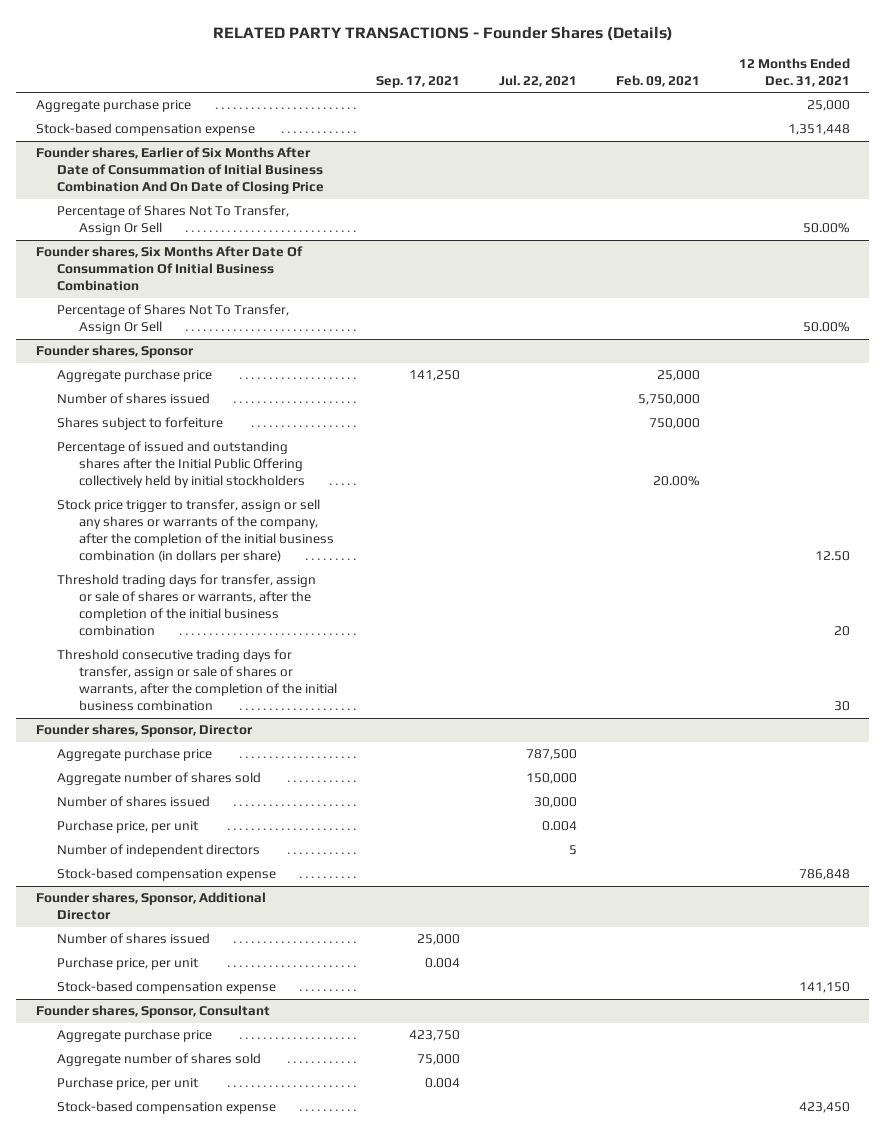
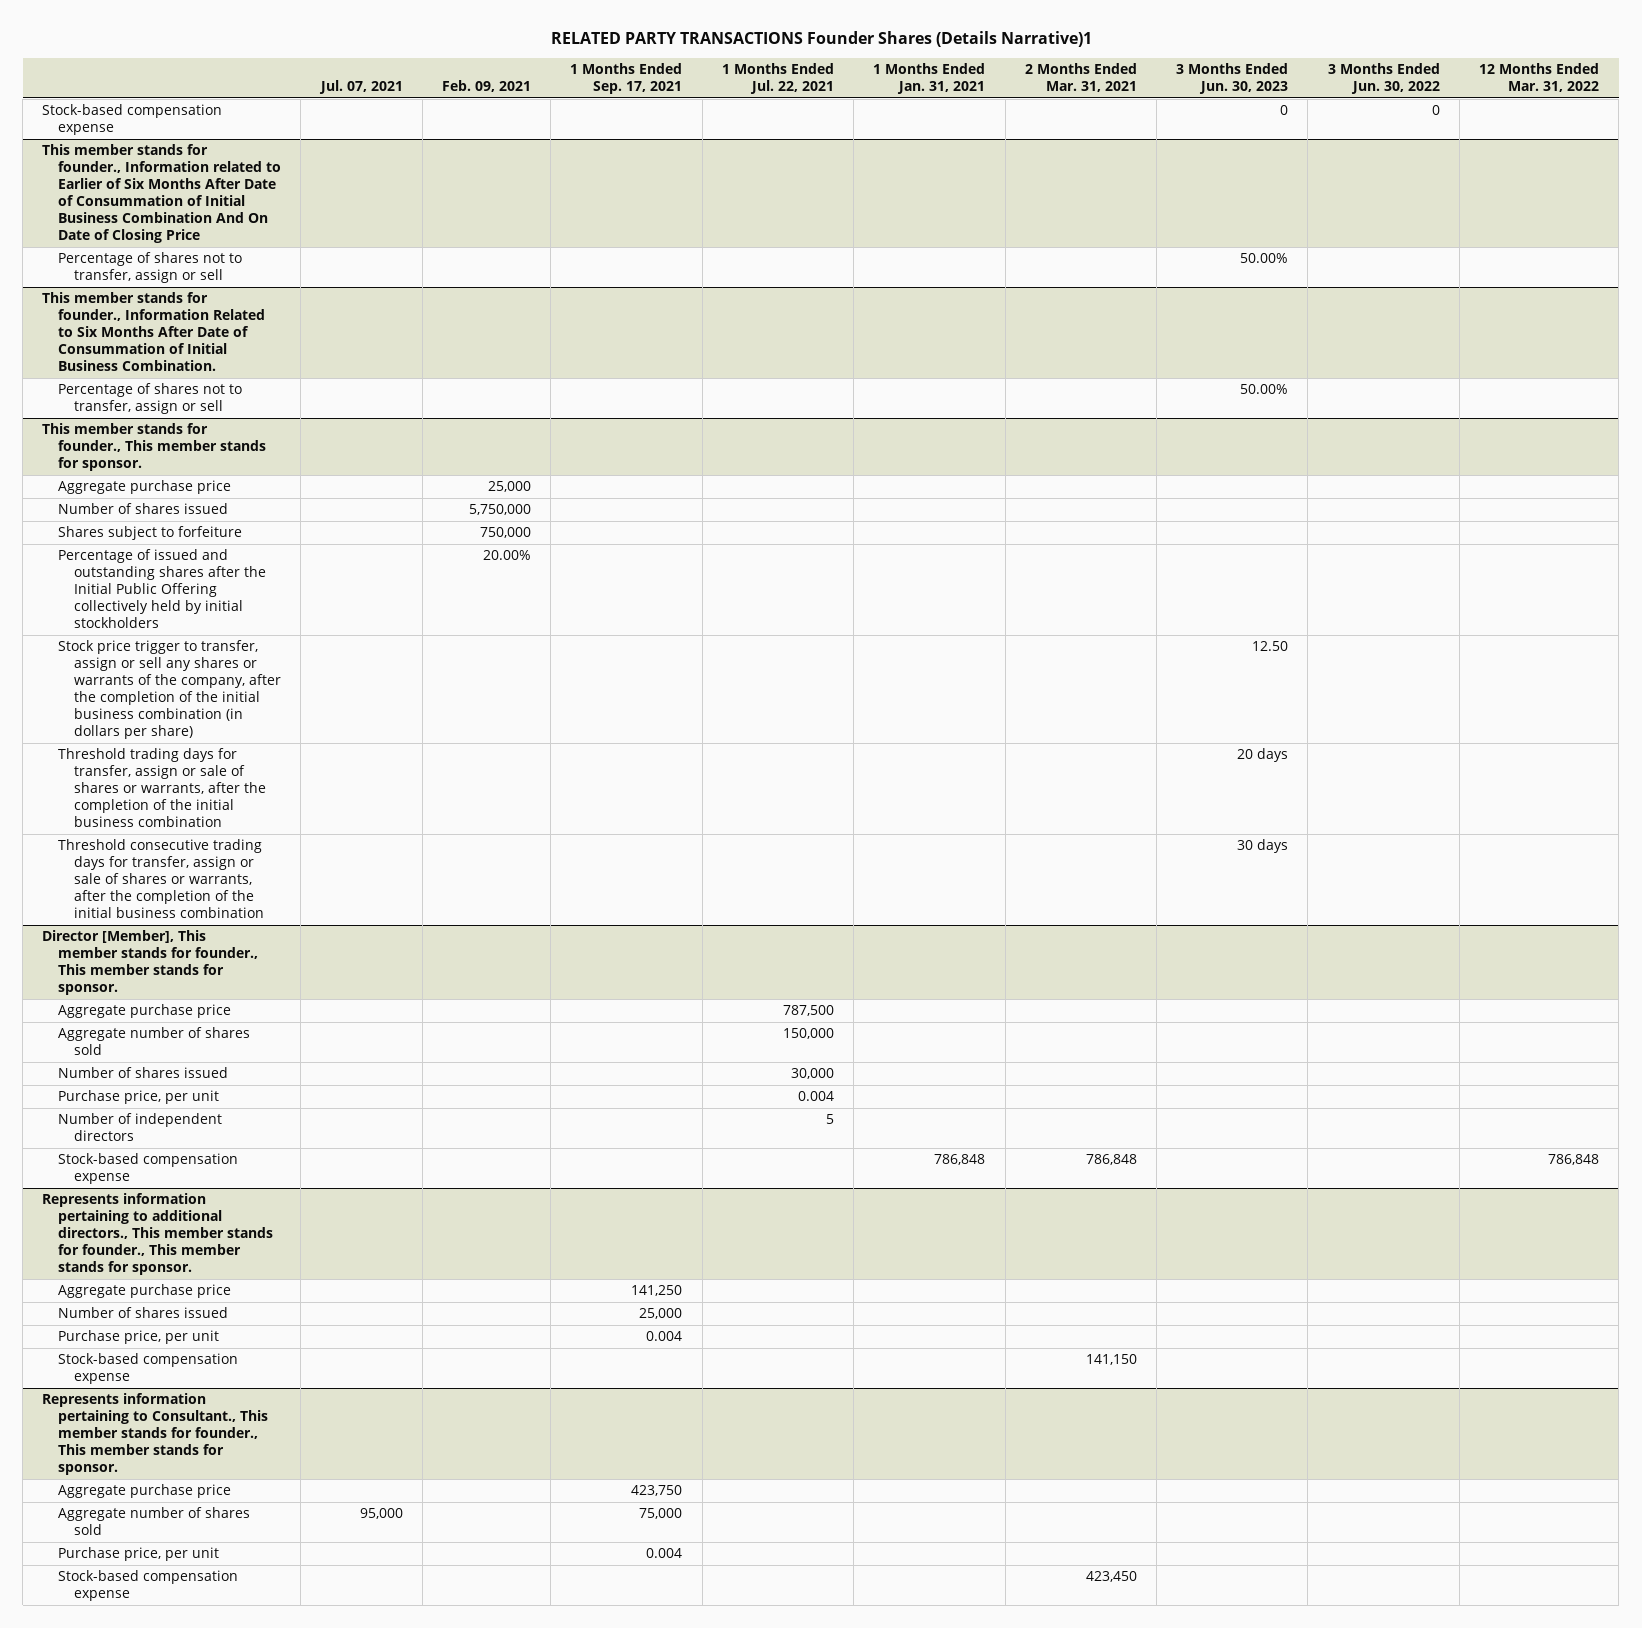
- RELATED PARTY TRANSACTIONS - Founder Shares (Details)
+ RELATED PARTY TRANSACTIONS Founder Shares (Details Narrative)1
- | Sep. 17, 2021 | Jul. 22, 2021 | Feb. 09, 2021 | 12 Months Ended Dec. 31, 2021
+ | Jul. 07, 2021 | Feb. 09, 2021 | 1 Months Ended Sep. 17, 2021 | 1 Months Ended Jul. 22, 2021 | 1 Months Ended Jan. 31, 2021 | 2 Months Ended Mar. 31, 2021 | 3 Months Ended Jun. 30, 2023 | 3 Months Ended Jun. 30, 2022 | 12 Months Ended Mar. 31, 2022
- Aggregate purchase price | | | | 25,000
- Founder shares, Earlier of Six Months After Date of Consummation of Initial Business Combination And On Date of Closing Price
- Percentage of Shares Not To Transfer, Assign Or Sell | | | | 50.00%
- Founder shares, Six Months After Date Of Consummation Of Initial Business Combination
- Percentage of Shares Not To Transfer, Assign Or Sell | | | | 50.00%
- Founder shares, Sponsor
+ This member stands for founder., Information related to Earlier of Six Months After Date of Consummation of Initial Business Combination And On Date of Closing Price
+ Percentage of shares not to transfer, assign or sell | | | | | | | 50.00% | |
+ This member stands for founder., Information Related to Six Months After Date of Consummation of Initial Business Combination.
+ Percentage of shares not to transfer, assign or sell | | | | | | | 50.00% | |
+ This member stands for founder., This member stands for sponsor.
- Founder shares, Sponsor, Director
- Aggregate purchase price | | 787,500 | |
- Aggregate number of shares sold | | 150,000 | |
- Number of shares issued | | 30,000 | |
- Purchase price, per unit | | 0.004 | |
- Number of independent directors | | 5 | |
- Stock-based compensation expense | | | | 786,848
- Founder shares, Sponsor, Additional Director
- Number of shares issued | 25,000 | | |
- Purchase price, per unit | 0.004 | | |
- Stock-based compensation expense | | | | 141,150
- Founder shares, Sponsor, Consultant
- Aggregate purchase price | 423,750 | | |
- Aggregate number of shares sold | 75,000 | | |
- Purchase price, per unit | 0.004 | | |
- Stock-based compensation expense | | | | 423,450
+ Director [Member], This member stands for founder., This member stands for sponsor.
+ Aggregate purchase price | | | | 787,500 | | | | |
+ Aggregate number of shares sold | | | | 150,000 | | | | |
+ Number of shares issued | | | | 30,000 | | | | |
+ Purchase price, per unit | | | | 0.004 | | | | |
+ Number of independent directors | | | | 5 | | | | |
+ Stock-based compensation expense | | | | | 786,848 | 786,848 | | | 786,848
+ Represents information pertaining to additional directors., This member stands for founder., This member stands for sponsor.
+ Aggregate purchase price | | | 141,250 | | | | | |
+ Number of shares issued | | | 25,000 | | | | | |
+ Purchase price, per unit | | | 0.004 | | | | | |
+ Stock-based compensation expense | | | | | | 141,150 | | |
+ Represents information pertaining to Consultant., This member stands for founder., This member stands for sponsor.
+ Aggregate purchase price | | | 423,750 | | | | | |
+ Aggregate number of shares sold | 95,000 | | 75,000 | | | | | |
+ Purchase price, per unit | | | 0.004 | | | | | |
+ Stock-based compensation expense | | | | | | 423,450 | | |

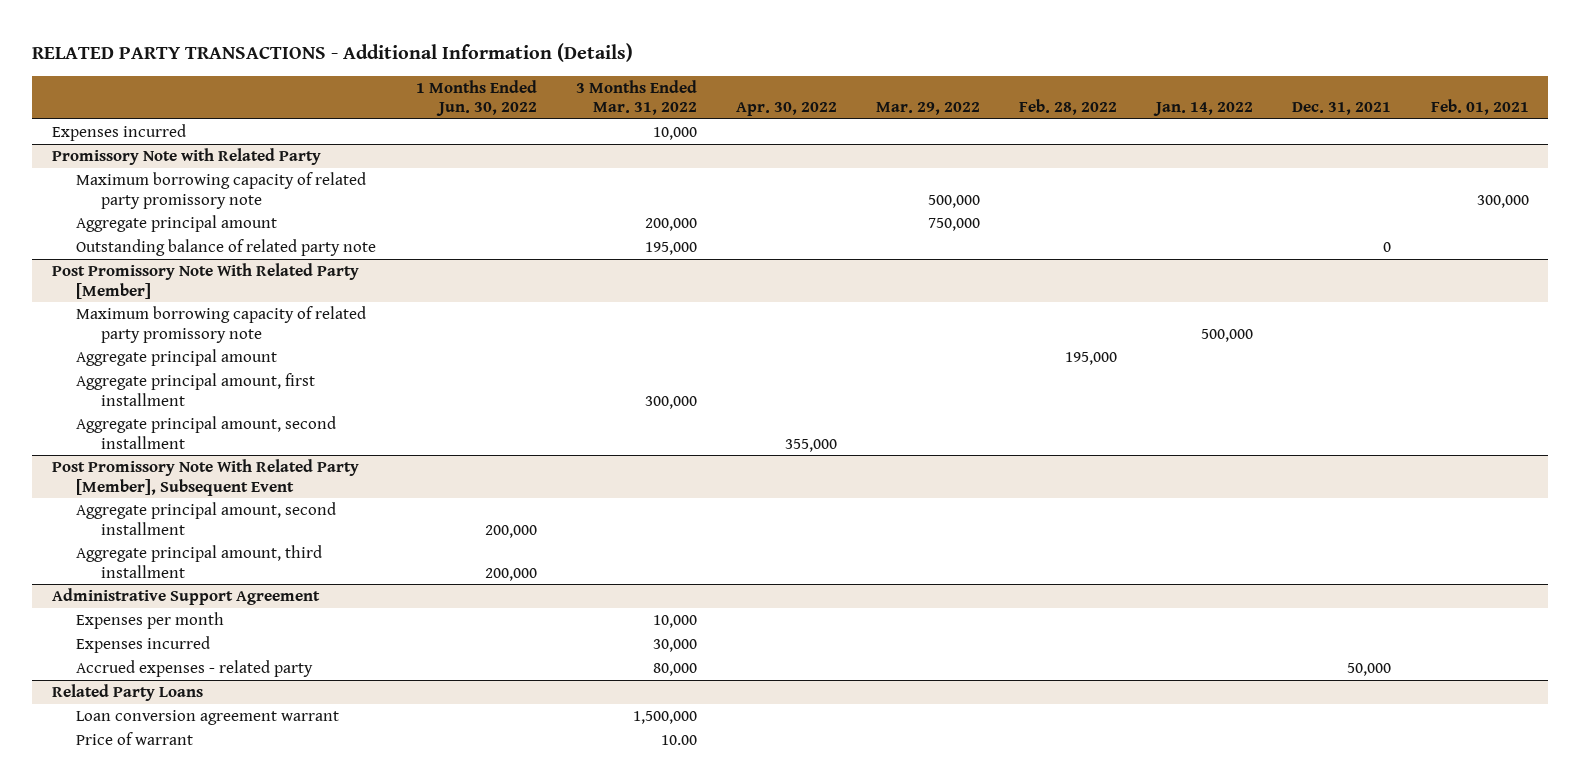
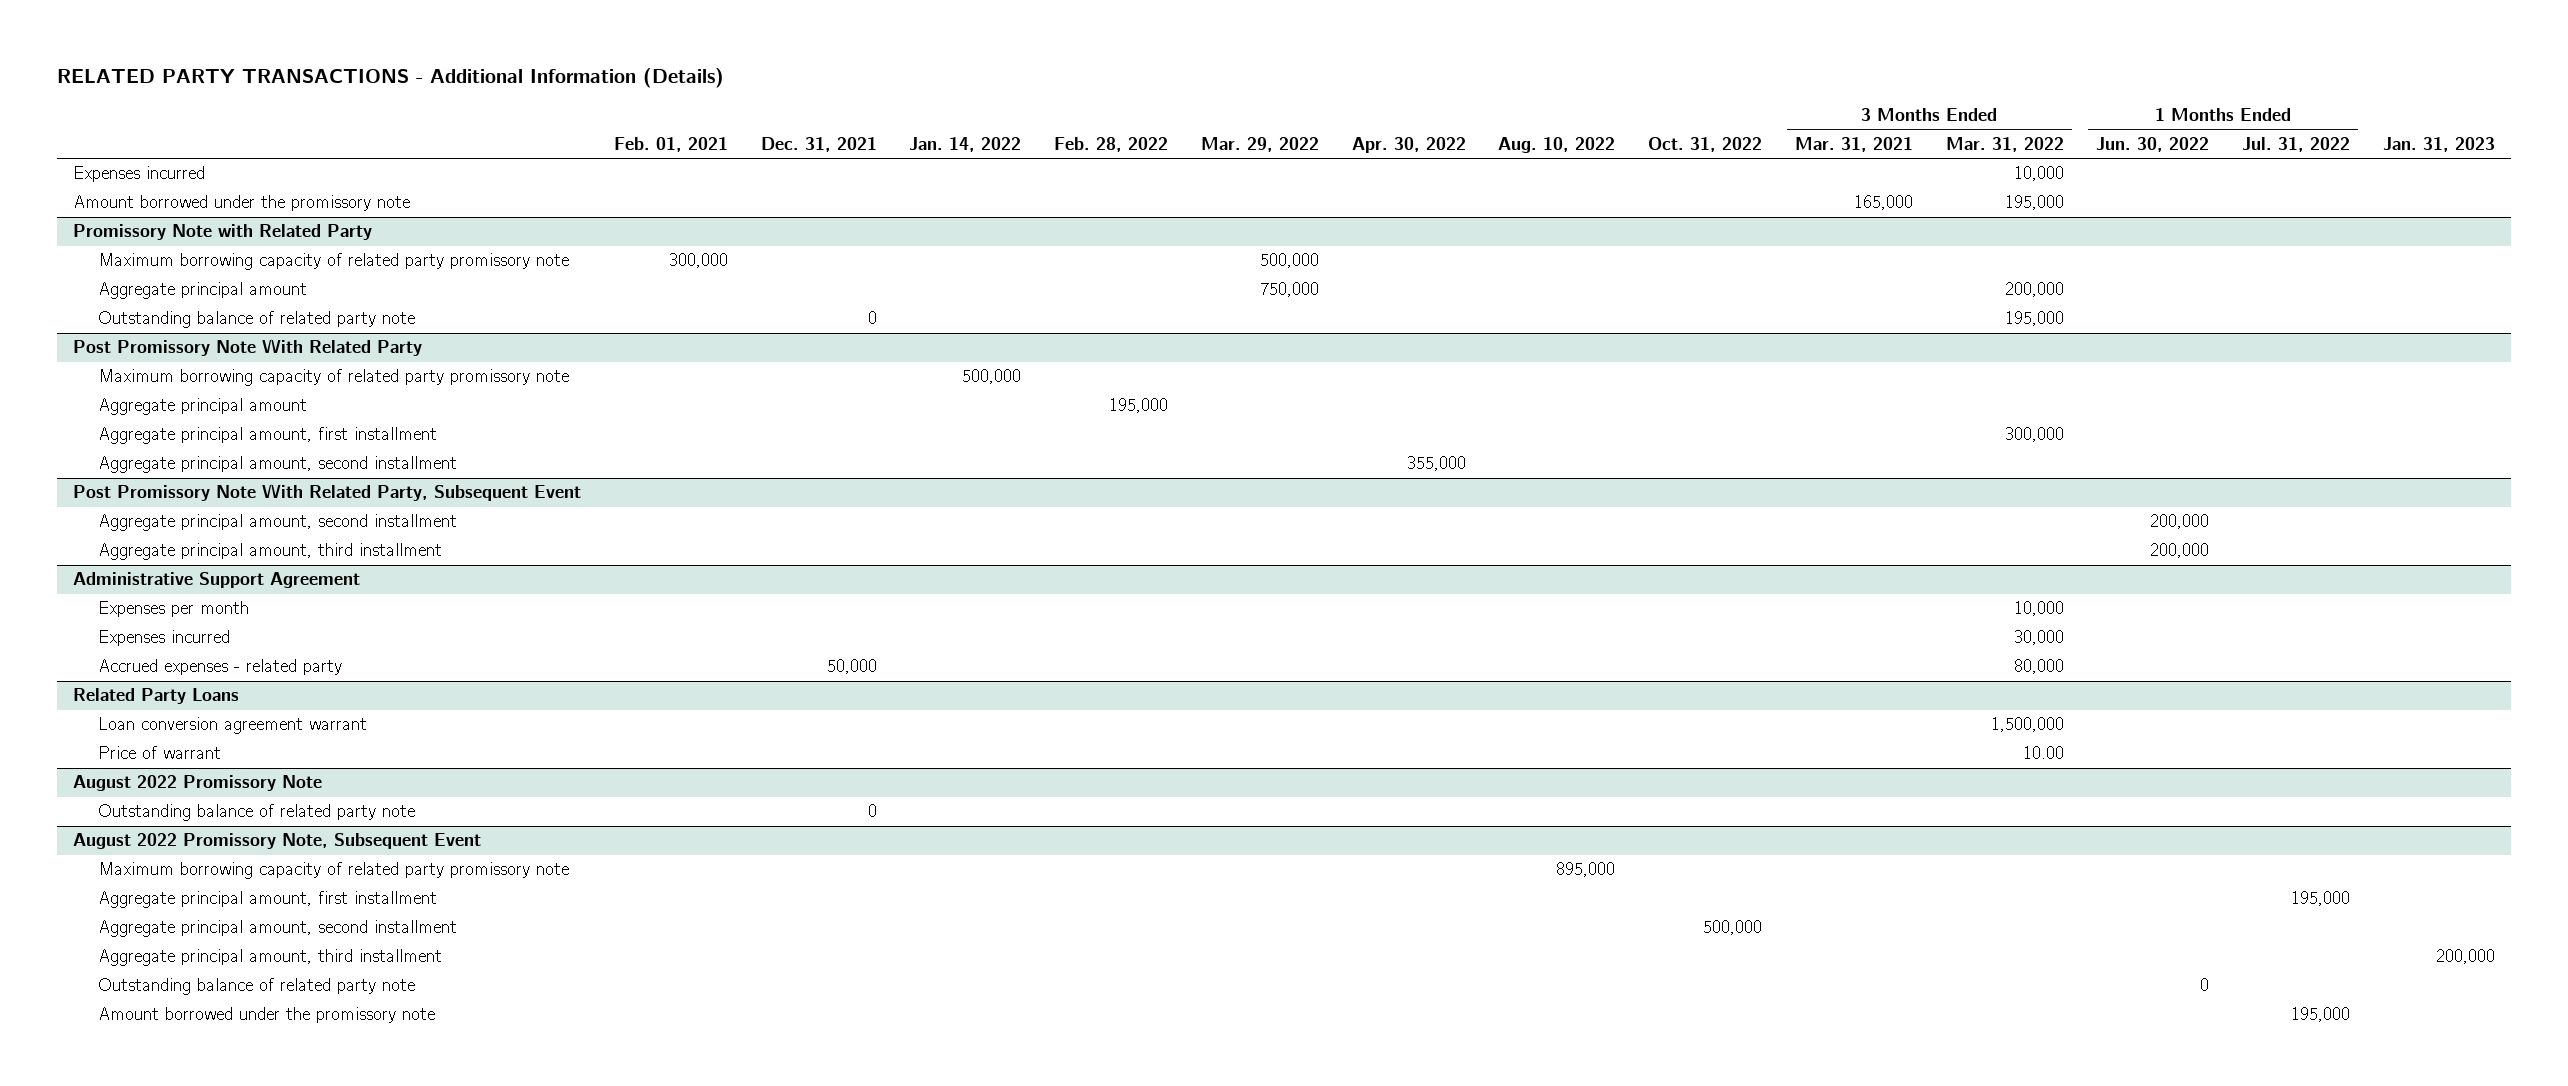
- | 1 Months Ended Jun. 30, 2022 | 3 Months Ended Mar. 31, 2022 | Apr. 30, 2022 | Mar. 29, 2022 | Feb. 28, 2022 | Jan. 14, 2022 | Dec. 31, 2021 | Feb. 01, 2021
+ | Feb. 01, 2021 | Dec. 31, 2021 | Jan. 14, 2022 | Feb. 28, 2022 | Mar. 29, 2022 | Apr. 30, 2022 | Aug. 10, 2022 | Oct. 31, 2022 | 3 Months Ended Mar. 31, 2021 | 3 Months Ended Mar. 31, 2022 | 1 Months Ended Jun. 30, 2022 | 1 Months Ended Jul. 31, 2022 | Jan. 31, 2023
+ Amount borrowed under the promissory note | | | | | | | | | 165,000 | 195,000 | | |
- Post Promissory Note With Related Party [Member]
+ Post Promissory Note With Related Party
- Post Promissory Note With Related Party [Member], Subsequent Event
+ Post Promissory Note With Related Party, Subsequent Event
+ August 2022 Promissory Note
+ Outstanding balance of related party note | | 0 | | | | | | | | | | |
+ August 2022 Promissory Note, Subsequent Event
+ Maximum borrowing capacity of related party promissory note | | | | | | | 895,000 | | | | | |
+ Aggregate principal amount, first installment | | | | | | | | | | | | 195,000 |
+ Aggregate principal amount, second installment | | | | | | | | 500,000 | | | | |
+ Aggregate principal amount, third installment | | | | | | | | | | | | | 200,000
+ Outstanding balance of related party note | | | | | | | | | | | 0 | |
+ Amount borrowed under the promissory note | | | | | | | | | | | | 195,000 |

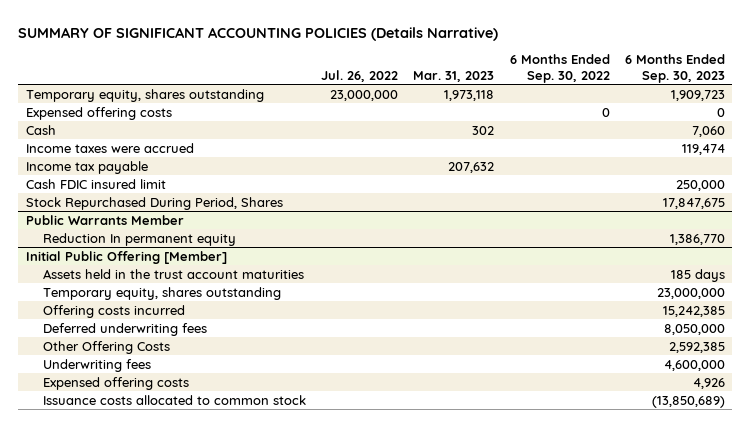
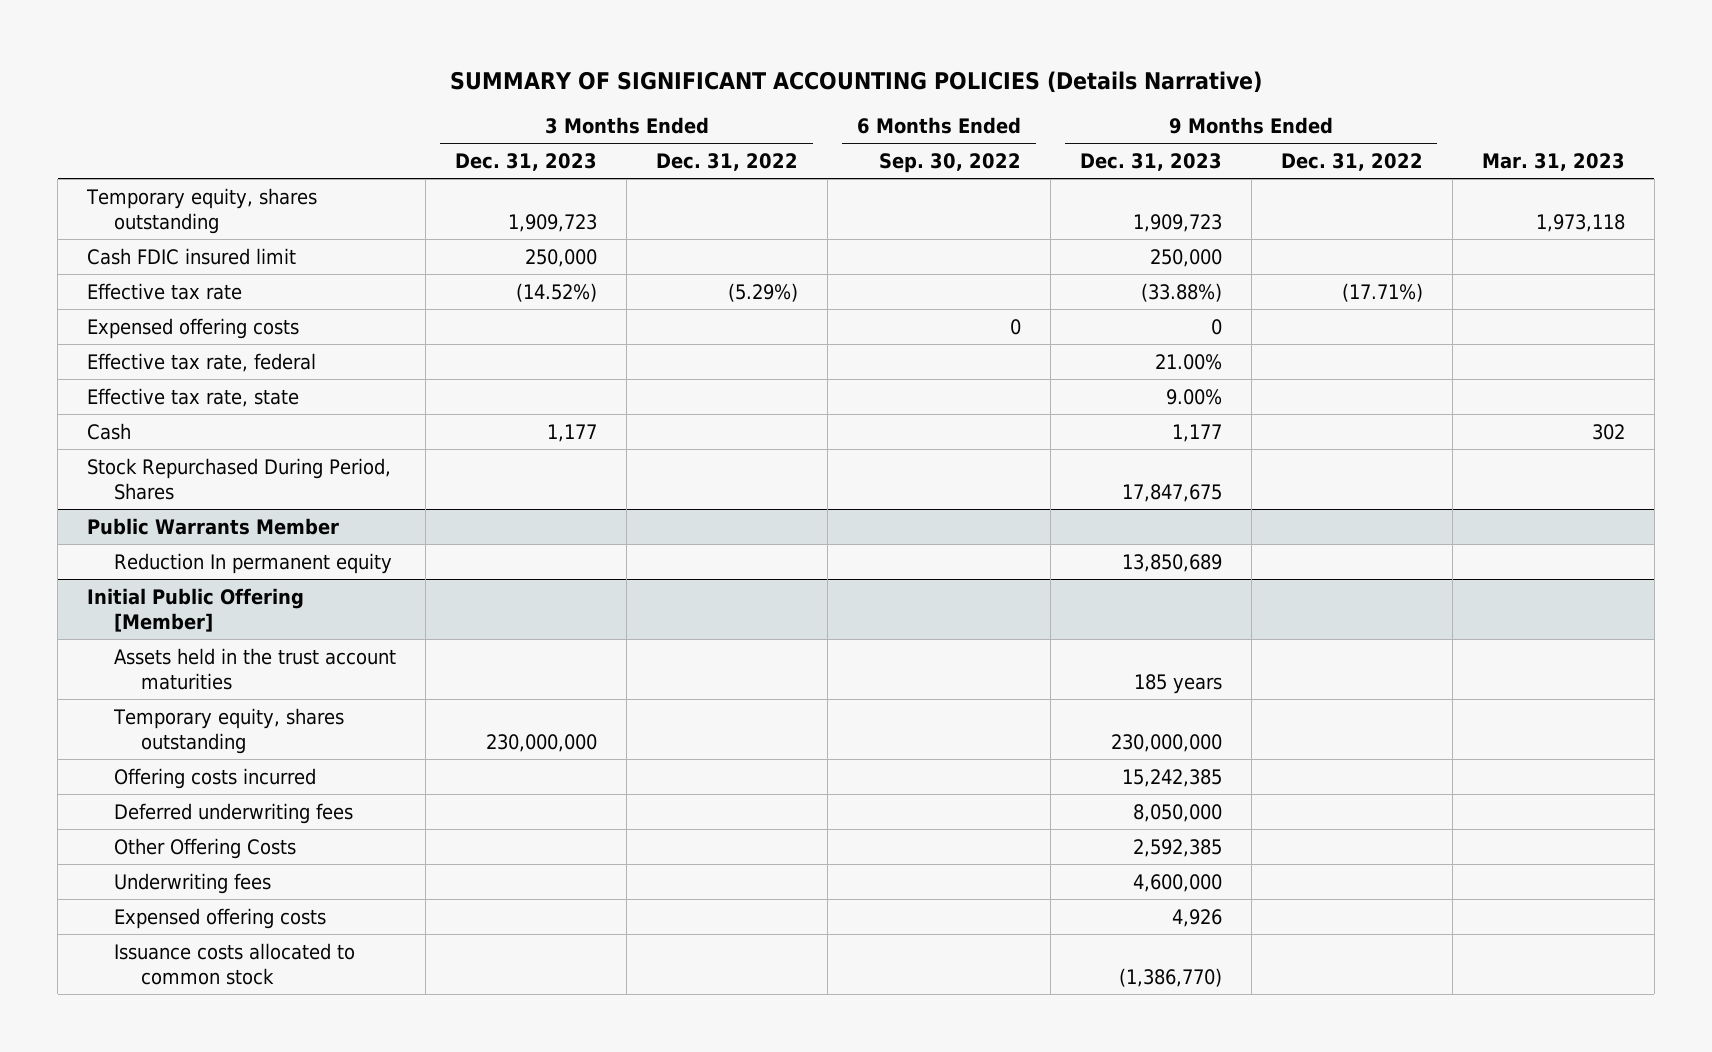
- | Jul. 26, 2022 | Mar. 31, 2023 | 6 Months Ended Sep. 30, 2022 | 6 Months Ended Sep. 30, 2023
+ | 3 Months Ended Dec. 31, 2023 | 3 Months Ended Dec. 31, 2022 | 6 Months Ended Sep. 30, 2022 | 9 Months Ended Dec. 31, 2023 | 9 Months Ended Dec. 31, 2022 | Mar. 31, 2023
moved up: Cash FDIC insured limit | 250,000 | | | 250,000 | |
+ Effective tax rate | (14.52%) | (5.29%) | | (33.88%) | (17.71%) |
+ Effective tax rate, federal | | | | 21.00% | |
+ Effective tax rate, state | | | | 9.00% | |
- Income taxes were accrued | | | | 119,474
- Income tax payable | | 207,632 | |

